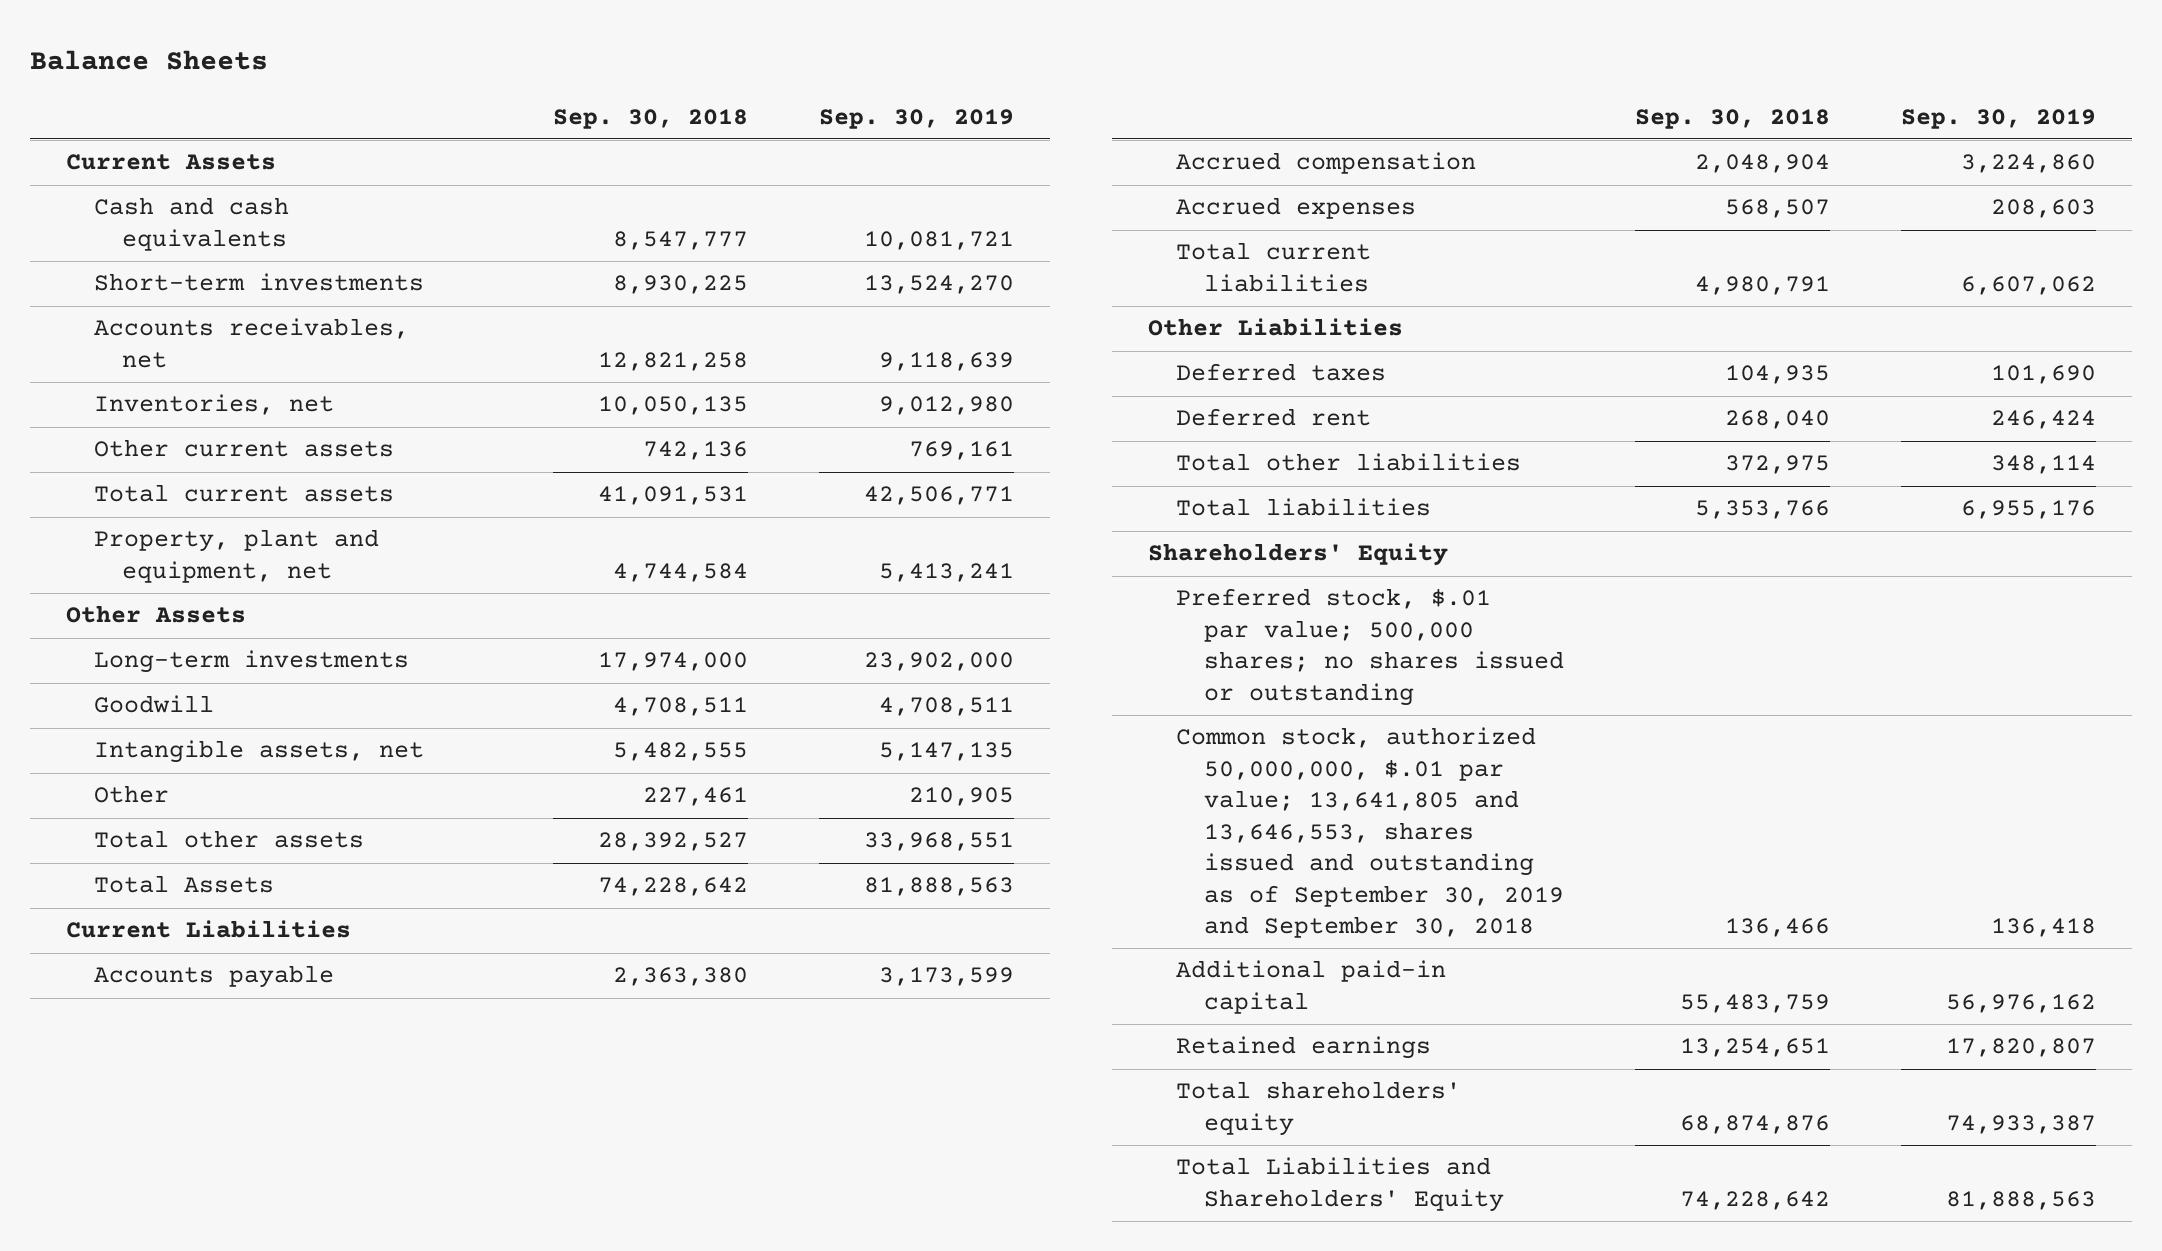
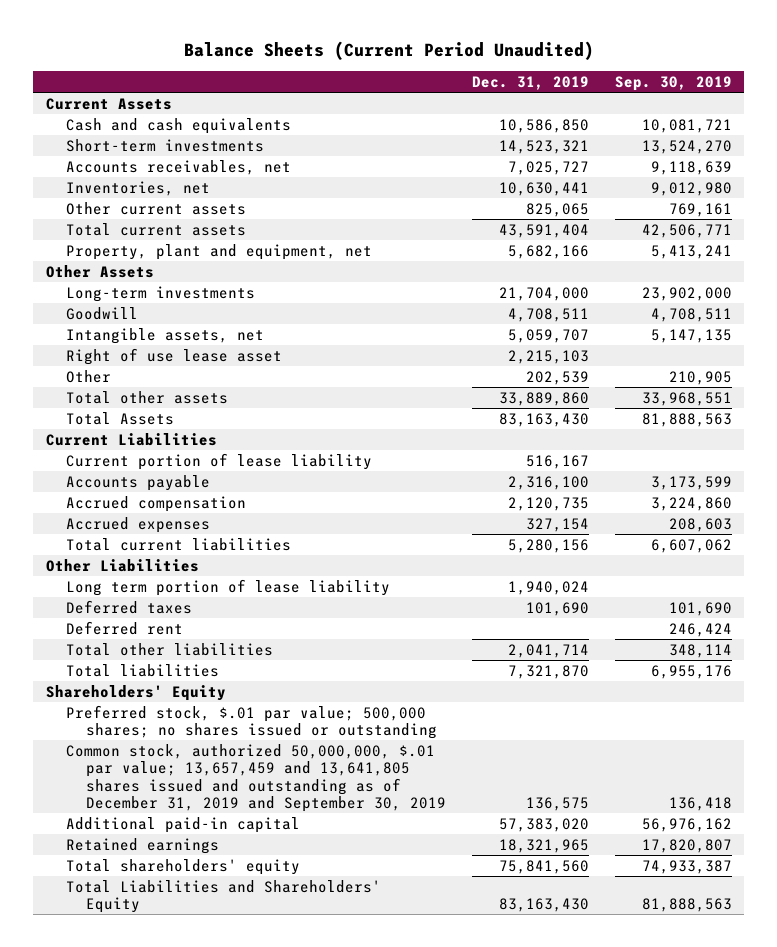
- Balance Sheets
+ Balance Sheets (Current Period Unaudited)
- | Sep. 30, 2018 | Sep. 30, 2019
+ | Dec. 31, 2019 | Sep. 30, 2019
+ Right of use lease asset | 2,215,103 |
+ Current portion of lease liability | 516,167 |
+ Long term portion of lease liability | 1,940,024 |
- Common stock, authorized 50,000,000, $.01 par value; 13,641,805 and 13,646,553, shares issued and outstanding as of September 30, 2019 and September 30, 2018 | 136,466 | 136,418
+ Common stock, authorized 50,000,000, $.01 par value; 13,657,459 and 13,641,805 shares issued and outstanding as of December 31, 2019 and September 30, 2019 | 136,575 | 136,418

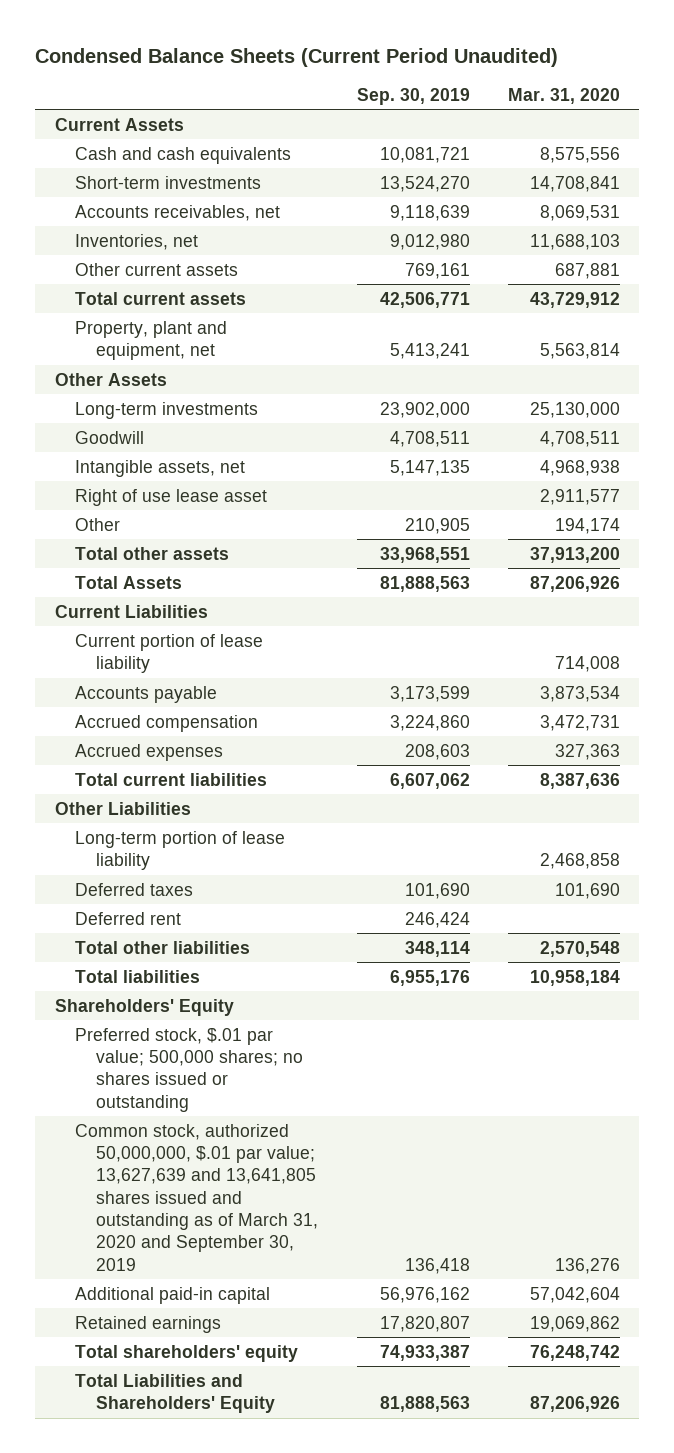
- Balance Sheets (Current Period Unaudited)
+ Condensed Balance Sheets (Current Period Unaudited)
- | Dec. 31, 2019 | Sep. 30, 2019
+ | Sep. 30, 2019 | Mar. 31, 2020
- Long term portion of lease liability | 1,940,024 |
+ Long-term portion of lease liability | | 2,468,858
- Common stock, authorized 50,000,000, $.01 par value; 13,657,459 and 13,641,805 shares issued and outstanding as of December 31, 2019 and September 30, 2019 | 136,575 | 136,418
+ Common stock, authorized 50,000,000, $.01 par value; 13,627,639 and 13,641,805 shares issued and outstanding as of March 31, 2020 and September 30, 2019 | 136,418 | 136,276

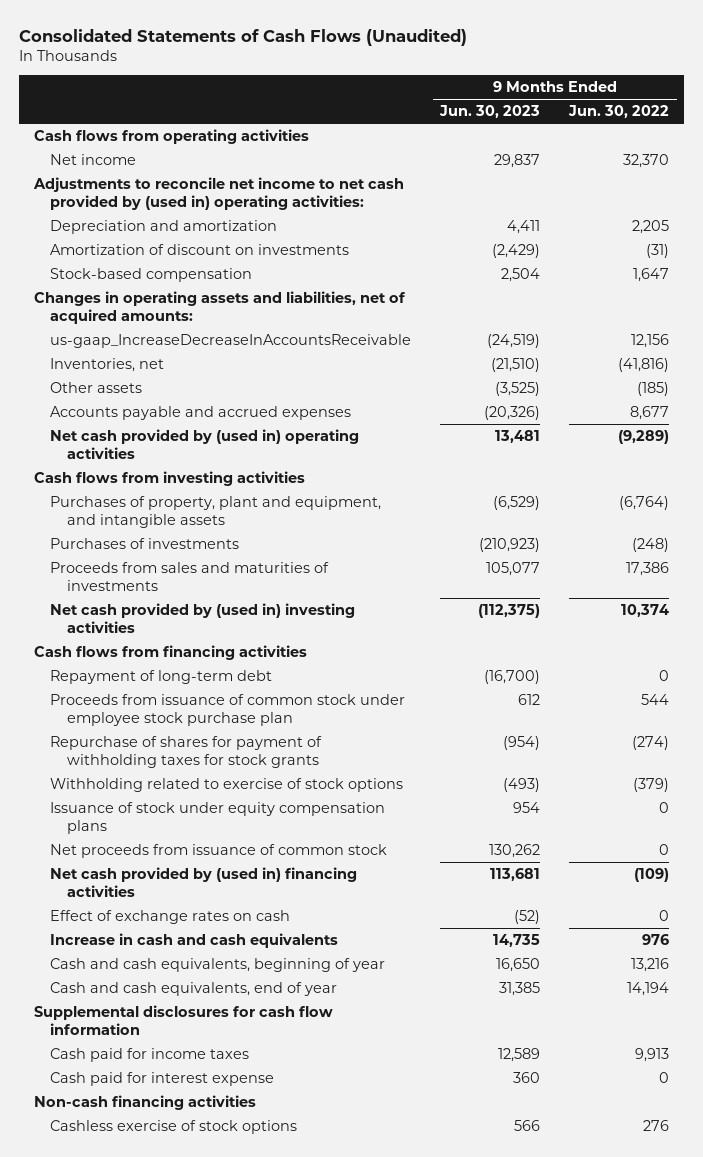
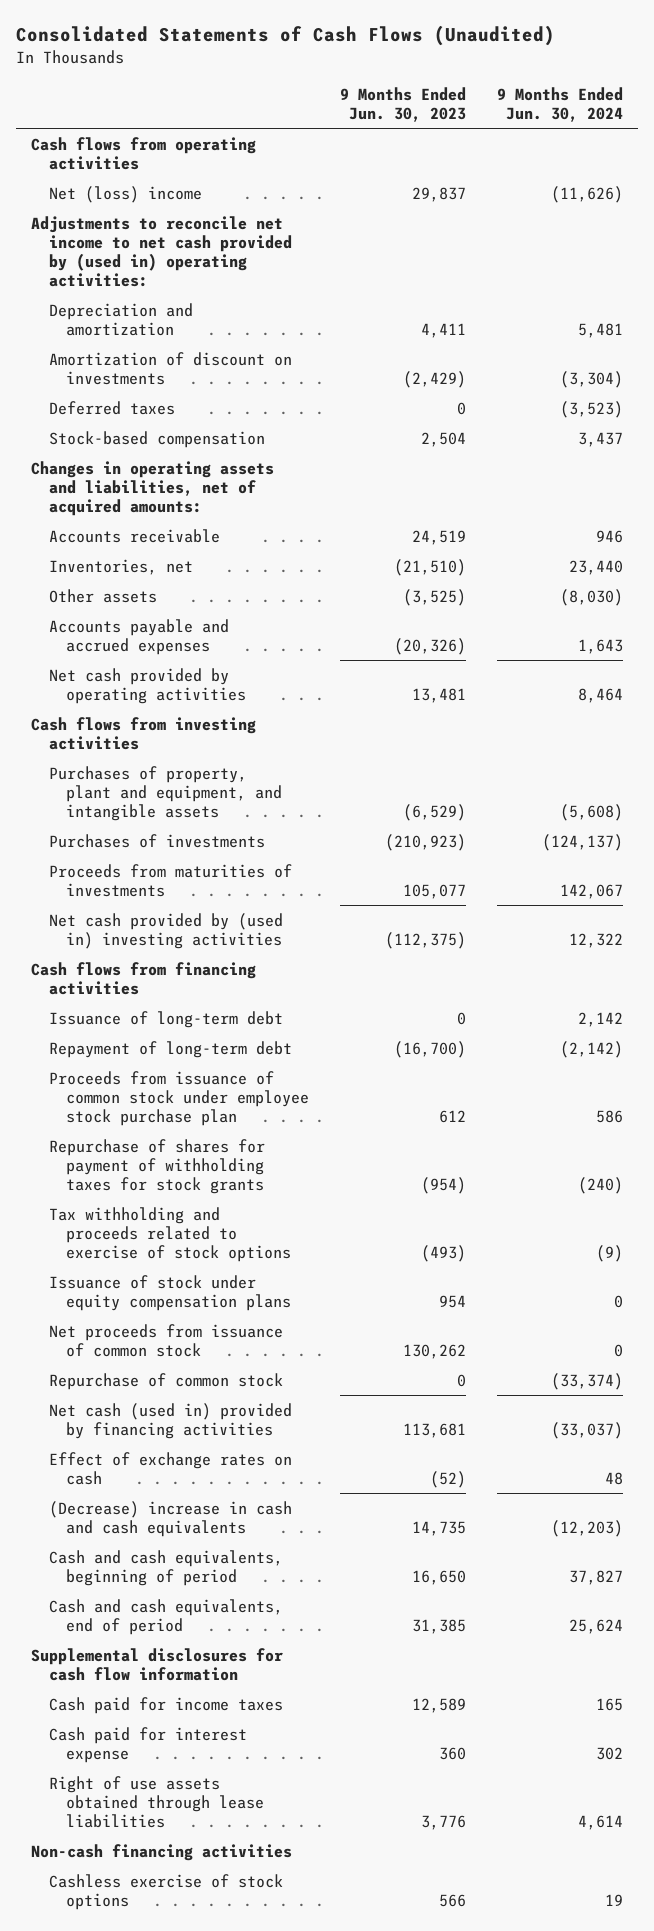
- | 9 Months Ended Jun. 30, 2023 | 9 Months Ended Jun. 30, 2022
+ | 9 Months Ended Jun. 30, 2023 | 9 Months Ended Jun. 30, 2024
- Net income | 29,837 | 32,370
+ Net (loss) income | 29,837 | (11,626)
+ Deferred taxes | 0 | (3,523)
- us-gaap_IncreaseDecreaseInAccountsReceivable | (24,519) | 12,156
+ Accounts receivable | 24,519 | 946
- Net cash provided by (used in) operating activities | 13,481 | (9,289)
+ Net cash provided by operating activities | 13,481 | 8,464
- Proceeds from sales and maturities of investments | 105,077 | 17,386
+ Proceeds from maturities of investments | 105,077 | 142,067
+ Issuance of long-term debt | 0 | 2,142
- Withholding related to exercise of stock options | (493) | (379)
+ Tax withholding and proceeds related to exercise of stock options | (493) | (9)
- Net cash provided by (used in) financing activities | 113,681 | (109)
+ Repurchase of common stock | 0 | (33,374)
+ Net cash (used in) provided by financing activities | 113,681 | (33,037)
- Increase in cash and cash equivalents | 14,735 | 976
- Cash and cash equivalents, beginning of year | 16,650 | 13,216
- Cash and cash equivalents, end of year | 31,385 | 14,194
+ (Decrease) increase in cash and cash equivalents | 14,735 | (12,203)
+ Cash and cash equivalents, beginning of period | 16,650 | 37,827
+ Cash and cash equivalents, end of period | 31,385 | 25,624
+ Right of use assets obtained through lease liabilities | 3,776 | 4,614

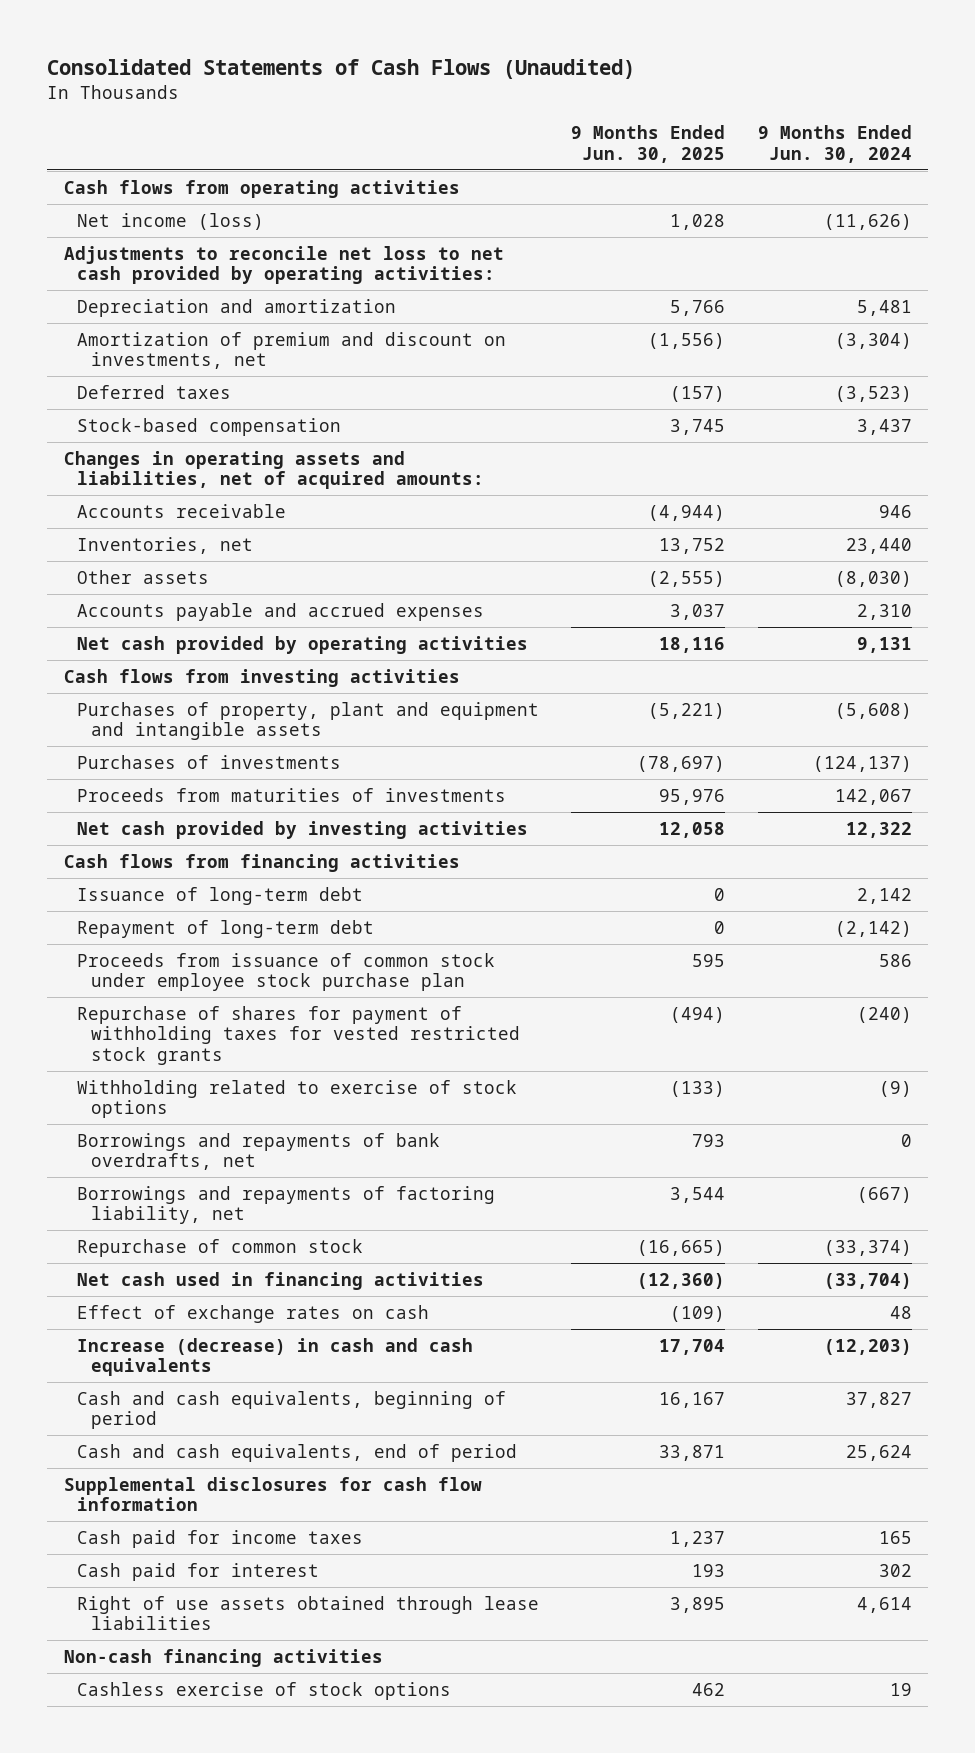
- | 9 Months Ended Jun. 30, 2023 | 9 Months Ended Jun. 30, 2024
+ | 9 Months Ended Jun. 30, 2025 | 9 Months Ended Jun. 30, 2024
- Net (loss) income | 29,837 | (11,626)
- Adjustments to reconcile net income to net cash provided by (used in) operating activities:
+ Net income (loss) | 1,028 | (11,626)
+ Adjustments to reconcile net loss to net cash provided by operating activities:
- Amortization of discount on investments | (2,429) | (3,304)
+ Amortization of premium and discount on investments, net | (1,556) | (3,304)
- Accounts payable and accrued expenses | (20,326) | 1,643
- Net cash provided by operating activities | 13,481 | 8,464
+ Accounts payable and accrued expenses | 3,037 | 2,310
+ Net cash provided by operating activities | 18,116 | 9,131
- Purchases of property, plant and equipment, and intangible assets | (6,529) | (5,608)
+ Purchases of property, plant and equipment and intangible assets | (5,221) | (5,608)
- Net cash provided by (used in) investing activities | (112,375) | 12,322
+ Net cash provided by investing activities | 12,058 | 12,322
- Repurchase of shares for payment of withholding taxes for stock grants | (954) | (240)
- Tax withholding and proceeds related to exercise of stock options | (493) | (9)
- Issuance of stock under equity compensation plans | 954 | 0
- Net proceeds from issuance of common stock | 130,262 | 0
+ Repurchase of shares for payment of withholding taxes for vested restricted stock grants | (494) | (240)
+ Withholding related to exercise of stock options | (133) | (9)
+ Borrowings and repayments of bank overdrafts, net | 793 | 0
+ Borrowings and repayments of factoring liability, net | 3,544 | (667)
- Net cash (used in) provided by financing activities | 113,681 | (33,037)
+ Net cash used in financing activities | (12,360) | (33,704)
- (Decrease) increase in cash and cash equivalents | 14,735 | (12,203)
+ Increase (decrease) in cash and cash equivalents | 17,704 | (12,203)
- Cash paid for interest expense | 360 | 302
+ Cash paid for interest | 193 | 302

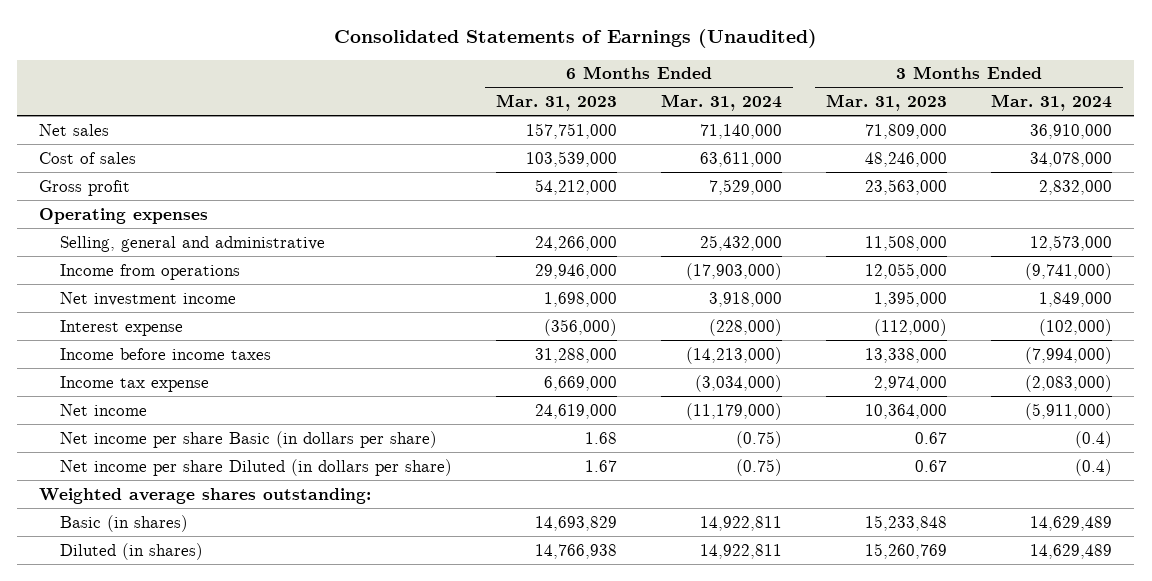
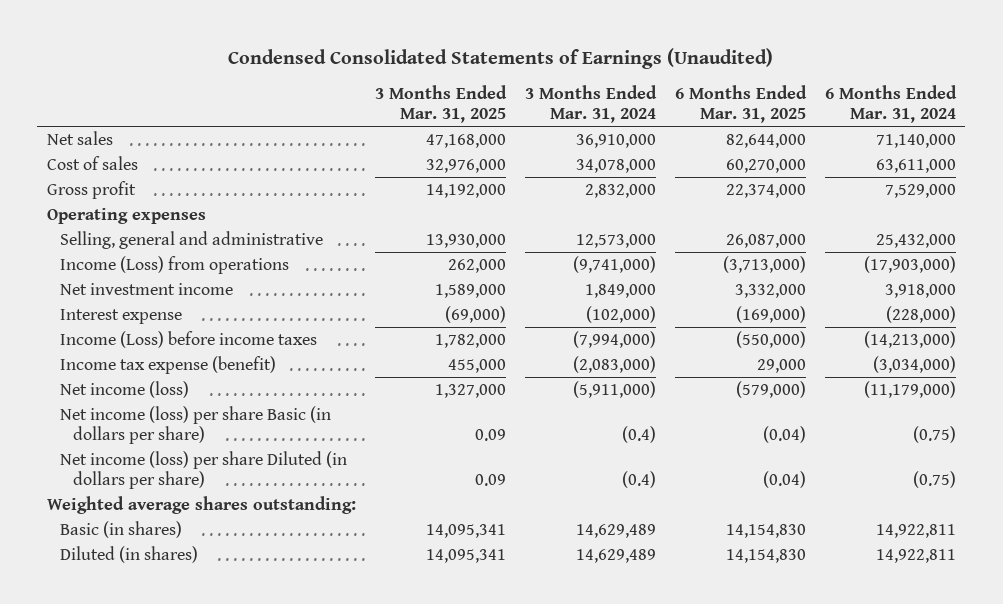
- Consolidated Statements of Earnings (Unaudited)
+ Condensed Consolidated Statements of Earnings (Unaudited)
- | 6 Months Ended Mar. 31, 2023 | 6 Months Ended Mar. 31, 2024 | 3 Months Ended Mar. 31, 2023 | 3 Months Ended Mar. 31, 2024
+ | 3 Months Ended Mar. 31, 2025 | 3 Months Ended Mar. 31, 2024 | 6 Months Ended Mar. 31, 2025 | 6 Months Ended Mar. 31, 2024
- Income from operations | 29,946,000 | (17,903,000) | 12,055,000 | (9,741,000)
+ Income (Loss) from operations | 262,000 | (9,741,000) | (3,713,000) | (17,903,000)
- Income before income taxes | 31,288,000 | (14,213,000) | 13,338,000 | (7,994,000)
- Income tax expense | 6,669,000 | (3,034,000) | 2,974,000 | (2,083,000)
- Net income | 24,619,000 | (11,179,000) | 10,364,000 | (5,911,000)
- Net income per share Basic (in dollars per share) | 1.68 | (0.75) | 0.67 | (0.4)
- Net income per share Diluted (in dollars per share) | 1.67 | (0.75) | 0.67 | (0.4)
+ Income (Loss) before income taxes | 1,782,000 | (7,994,000) | (550,000) | (14,213,000)
+ Income tax expense (benefit) | 455,000 | (2,083,000) | 29,000 | (3,034,000)
+ Net income (loss) | 1,327,000 | (5,911,000) | (579,000) | (11,179,000)
+ Net income (loss) per share Basic (in dollars per share) | 0.09 | (0.4) | (0.04) | (0.75)
+ Net income (loss) per share Diluted (in dollars per share) | 0.09 | (0.4) | (0.04) | (0.75)

